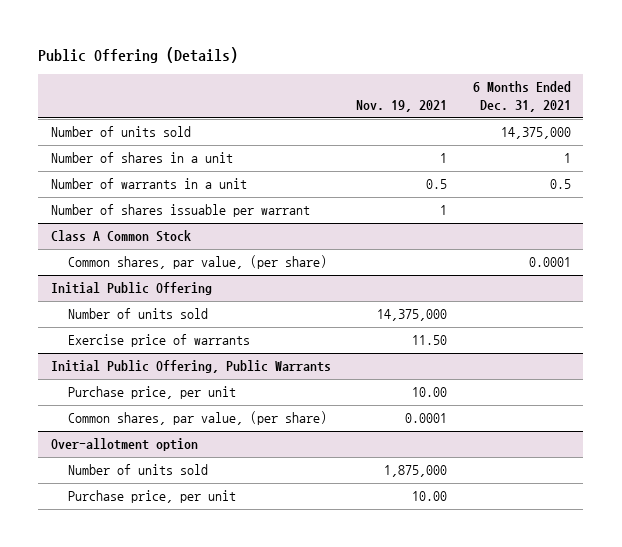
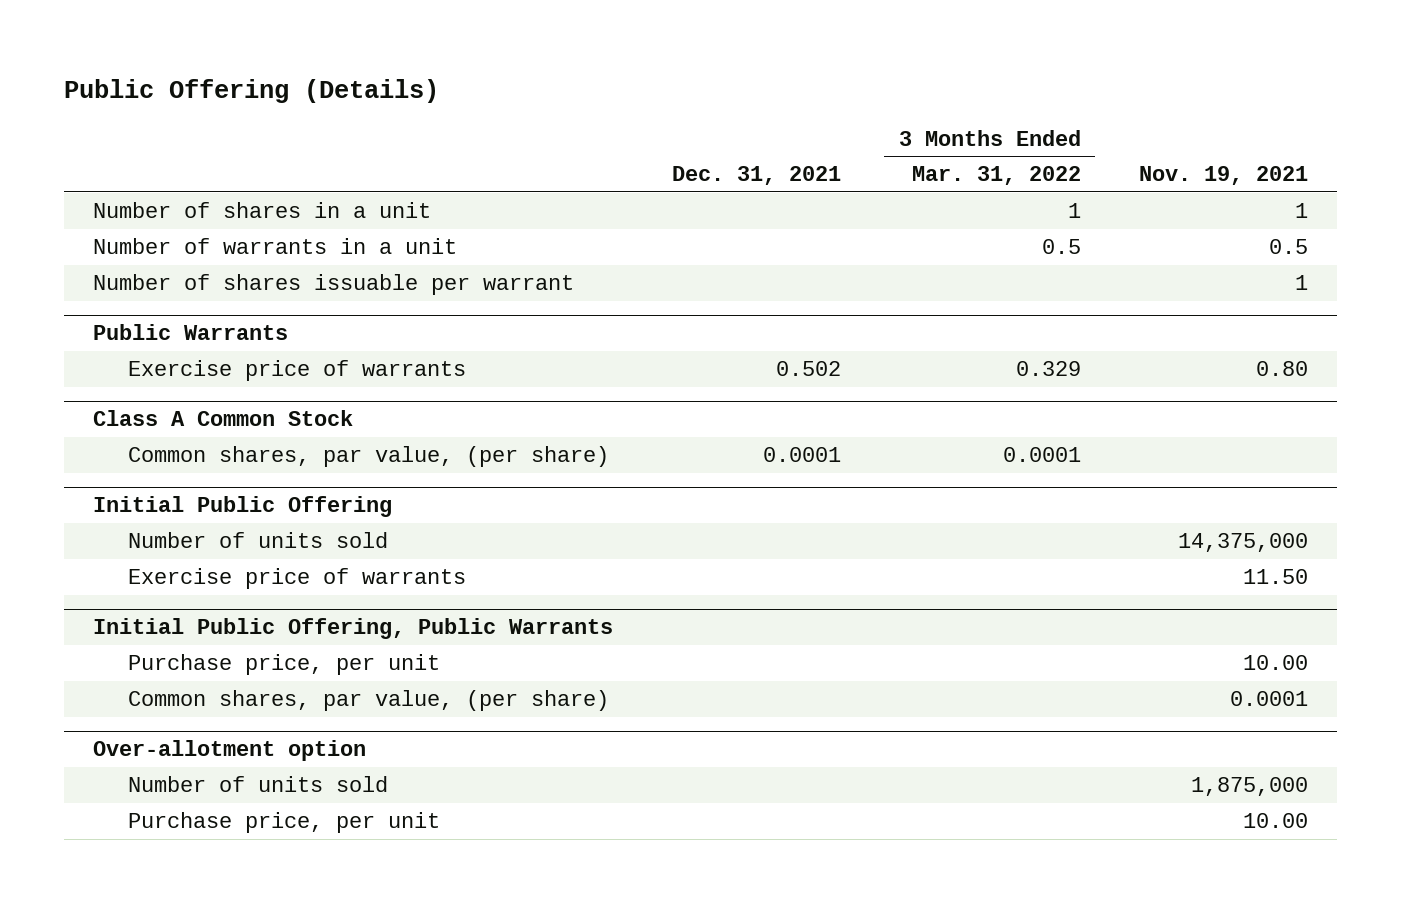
- | Nov. 19, 2021 | 6 Months Ended Dec. 31, 2021
+ | Dec. 31, 2021 | 3 Months Ended Mar. 31, 2022 | Nov. 19, 2021
- Number of units sold | | 14,375,000
+ Public Warrants
+ Exercise price of warrants | 0.502 | 0.329 | 0.80

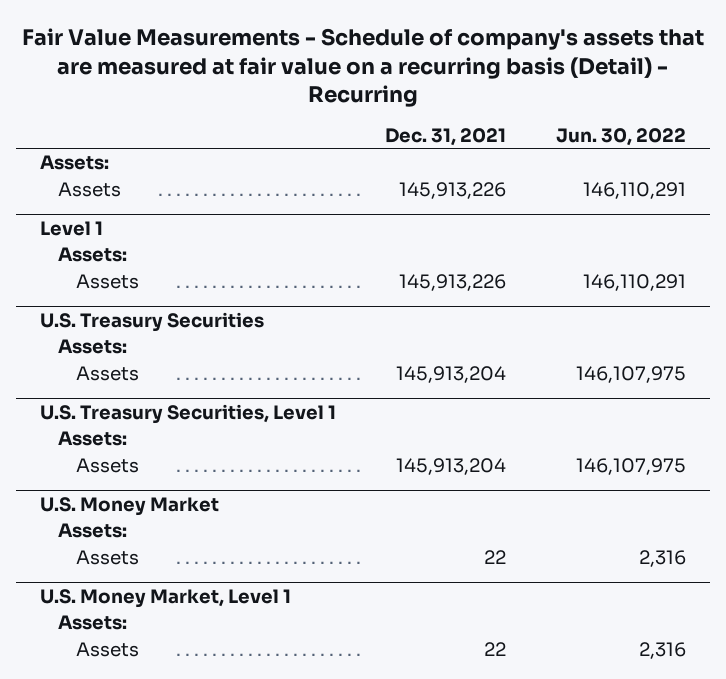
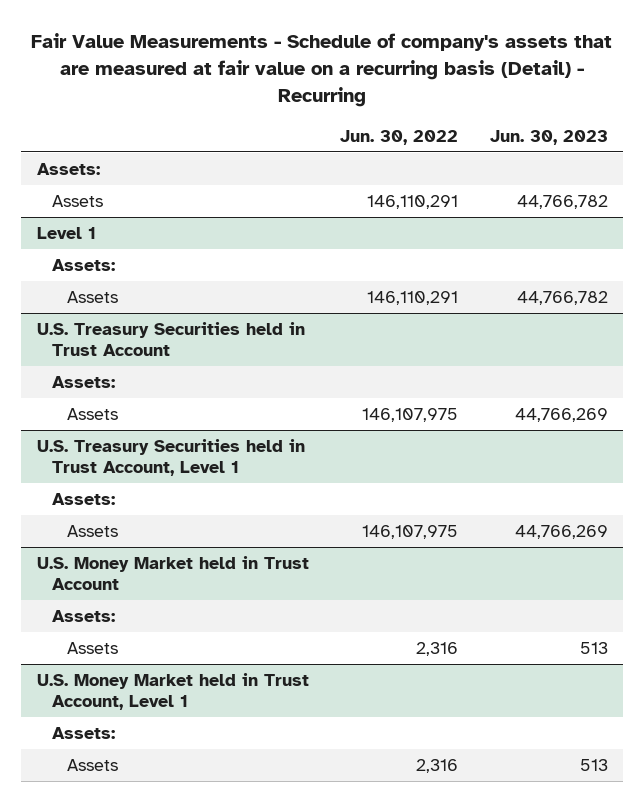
- | Dec. 31, 2021 | Jun. 30, 2022
+ | Jun. 30, 2022 | Jun. 30, 2023
- U.S. Treasury Securities
+ U.S. Treasury Securities held in Trust Account
- U.S. Treasury Securities, Level 1
+ U.S. Treasury Securities held in Trust Account, Level 1
- U.S. Money Market
+ U.S. Money Market held in Trust Account
- U.S. Money Market, Level 1
+ U.S. Money Market held in Trust Account, Level 1

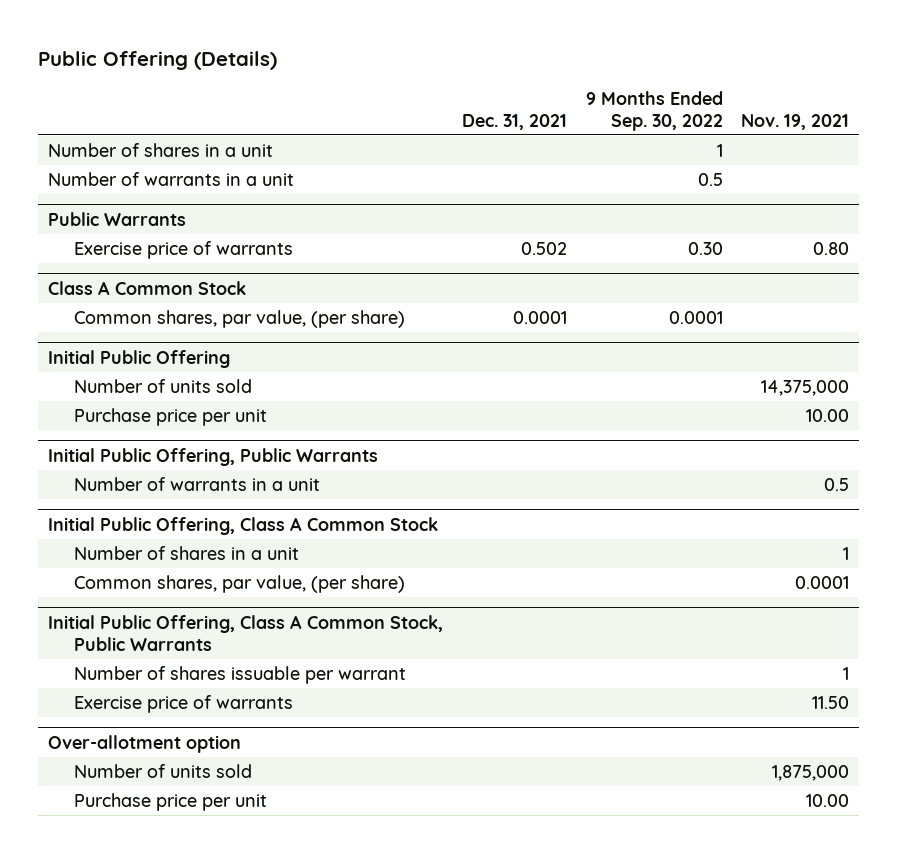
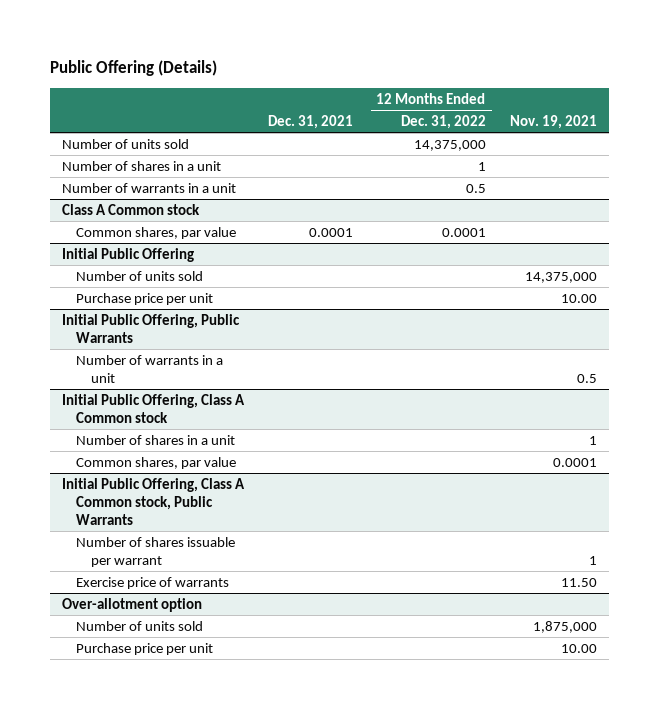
- | Dec. 31, 2021 | 9 Months Ended Sep. 30, 2022 | Nov. 19, 2021
+ | Dec. 31, 2021 | 12 Months Ended Dec. 31, 2022 | Nov. 19, 2021
+ Number of units sold | | 14,375,000 |
- Public Warrants
- Exercise price of warrants | 0.502 | 0.30 | 0.80
- Class A Common Stock
- Common shares, par value, (per share) | 0.0001 | 0.0001 |
+ Class A Common stock
+ Common shares, par value | 0.0001 | 0.0001 |
- Initial Public Offering, Class A Common Stock
+ Initial Public Offering, Class A Common stock
- Common shares, par value, (per share) | | | 0.0001
- Initial Public Offering, Class A Common Stock, Public Warrants
+ Common shares, par value | | | 0.0001
+ Initial Public Offering, Class A Common stock, Public Warrants

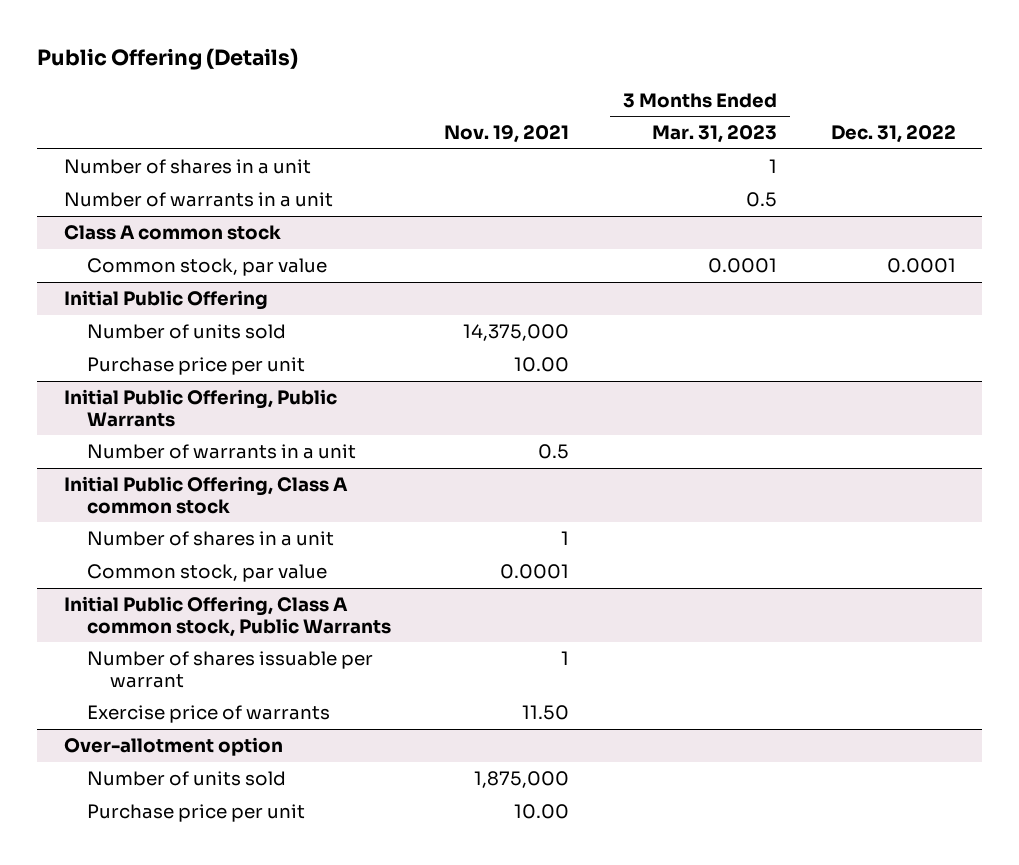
- | Dec. 31, 2021 | 12 Months Ended Dec. 31, 2022 | Nov. 19, 2021
+ | Nov. 19, 2021 | 3 Months Ended Mar. 31, 2023 | Dec. 31, 2022
- Number of units sold | | 14,375,000 |
- Class A Common stock
- Common shares, par value | 0.0001 | 0.0001 |
+ Class A common stock
+ Common stock, par value | | 0.0001 | 0.0001
- Initial Public Offering, Class A Common stock
+ Initial Public Offering, Class A common stock
- Common shares, par value | | | 0.0001
- Initial Public Offering, Class A Common stock, Public Warrants
+ Common stock, par value | 0.0001 | |
+ Initial Public Offering, Class A common stock, Public Warrants

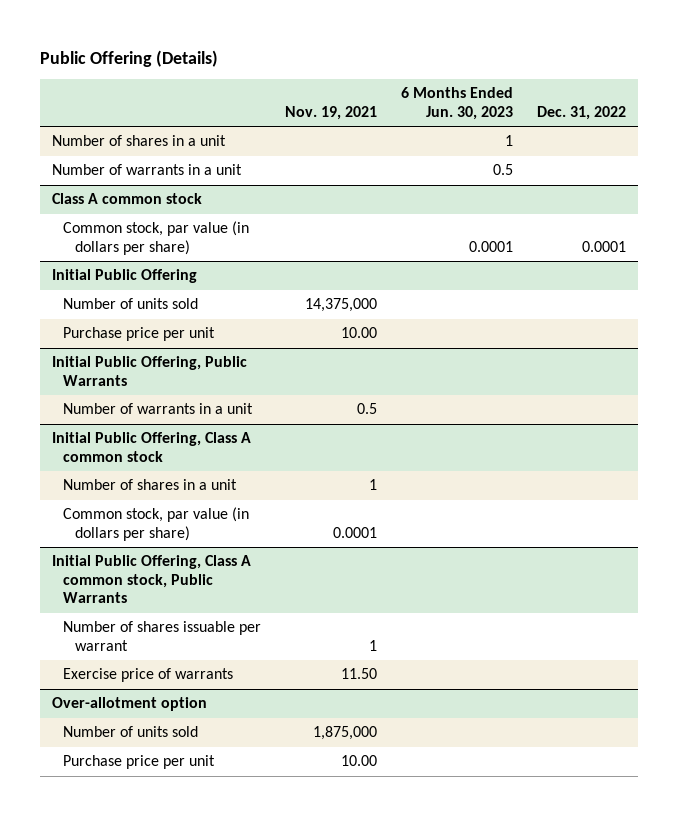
- | Nov. 19, 2021 | 3 Months Ended Mar. 31, 2023 | Dec. 31, 2022
+ | Nov. 19, 2021 | 6 Months Ended Jun. 30, 2023 | Dec. 31, 2022
@ Class A common stock
- Common stock, par value | | 0.0001 | 0.0001
+ Common stock, par value (in dollars per share) | | 0.0001 | 0.0001
@ Initial Public Offering, Class A common stock
- Common stock, par value | 0.0001 | |
+ Common stock, par value (in dollars per share) | 0.0001 | |

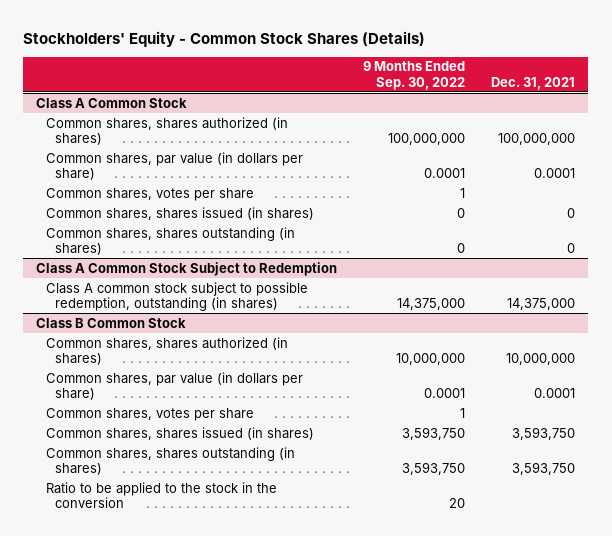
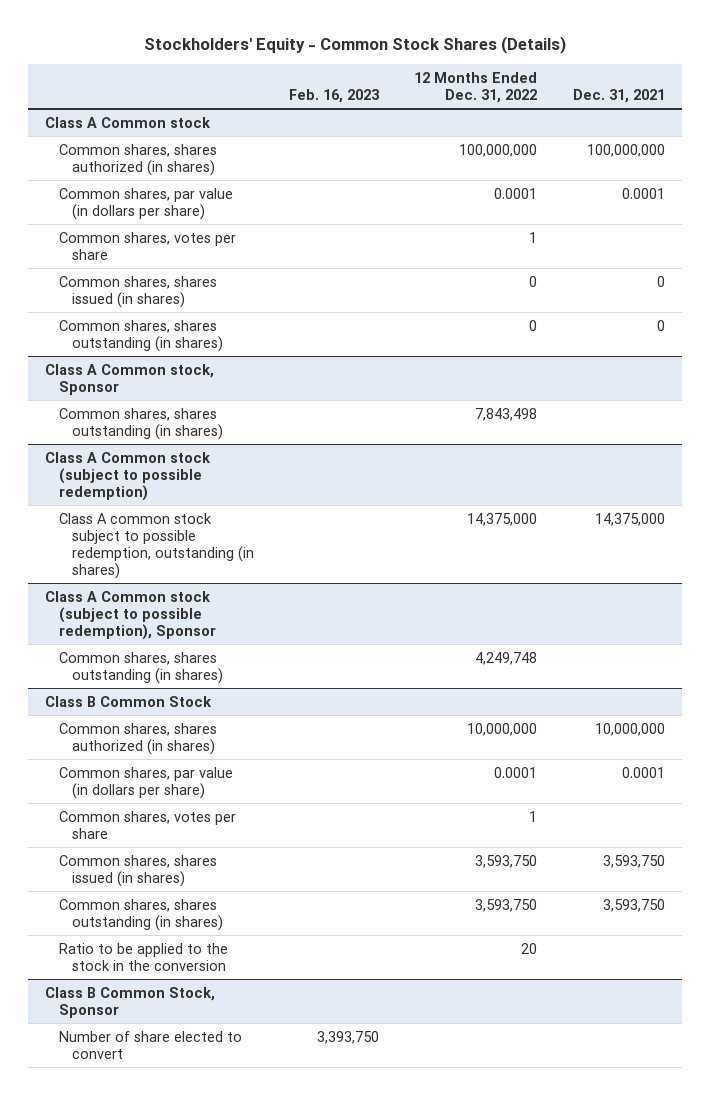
- | 9 Months Ended Sep. 30, 2022 | Dec. 31, 2021
+ | Feb. 16, 2023 | 12 Months Ended Dec. 31, 2022 | Dec. 31, 2021
- Class A Common Stock
+ Class A Common stock
- Class A Common Stock Subject to Redemption
+ Class A Common stock, Sponsor
+ Common shares, shares outstanding (in shares) | | 7,843,498 |
+ Class A Common stock (subject to possible redemption)
+ Class A Common stock (subject to possible redemption), Sponsor
+ Common shares, shares outstanding (in shares) | | 4,249,748 |
+ Class B Common Stock, Sponsor
+ Number of share elected to convert | 3,393,750 | |

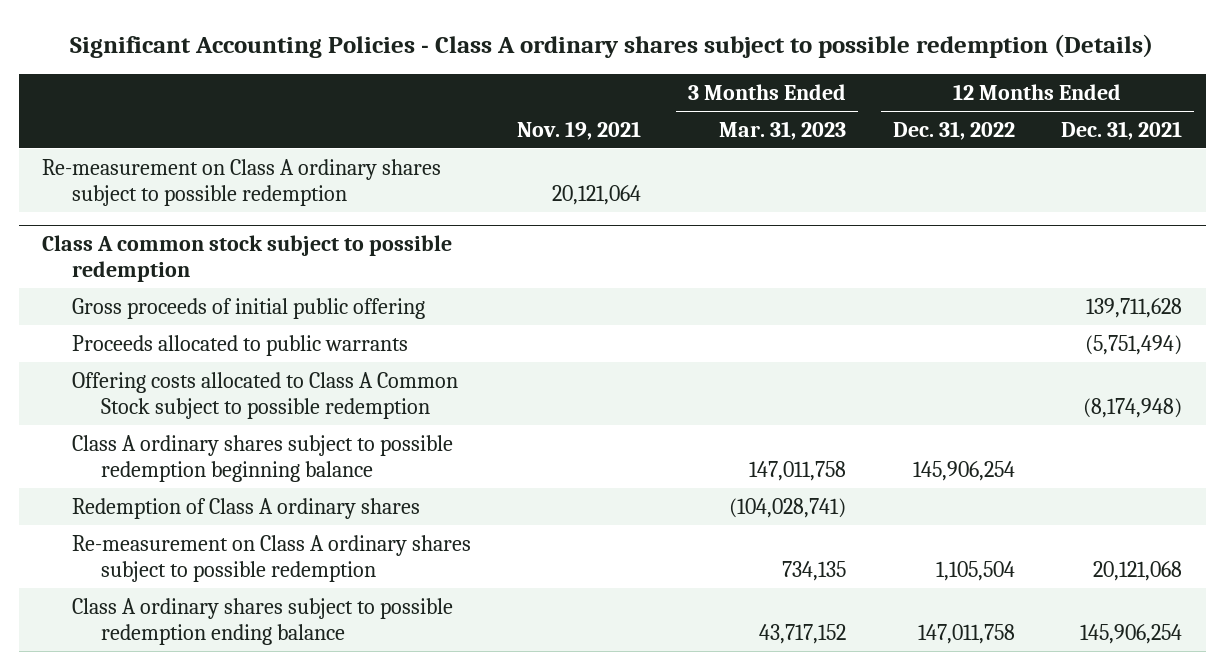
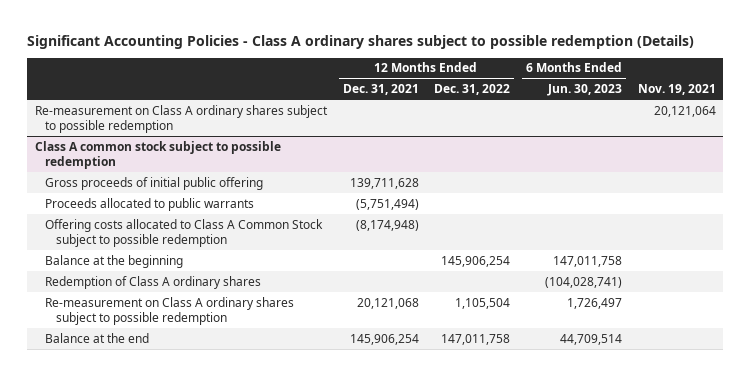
- | Nov. 19, 2021 | 3 Months Ended Mar. 31, 2023 | 12 Months Ended Dec. 31, 2022 | 12 Months Ended Dec. 31, 2021
+ | 12 Months Ended Dec. 31, 2021 | 12 Months Ended Dec. 31, 2022 | 6 Months Ended Jun. 30, 2023 | Nov. 19, 2021
@ Class A common stock subject to possible redemption
- Class A ordinary shares subject to possible redemption beginning balance | | 147,011,758 | 145,906,254 |
+ Balance at the beginning | | 145,906,254 | 147,011,758 |
- Class A ordinary shares subject to possible redemption ending balance | | 43,717,152 | 147,011,758 | 145,906,254
+ Balance at the end | 145,906,254 | 147,011,758 | 44,709,514 |

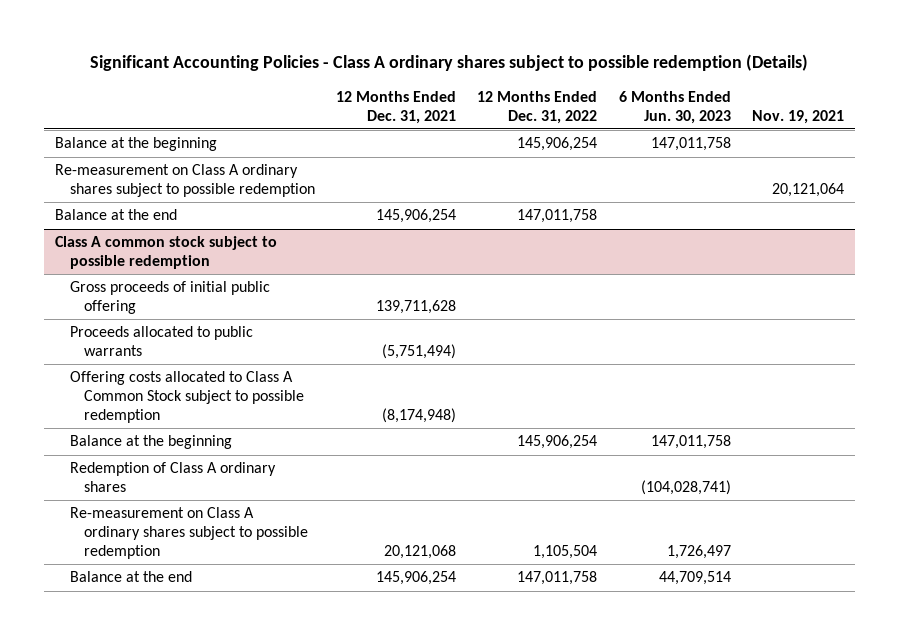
+ Balance at the beginning | | 145,906,254 | 147,011,758 |
+ Balance at the end | 145,906,254 | 147,011,758 | |

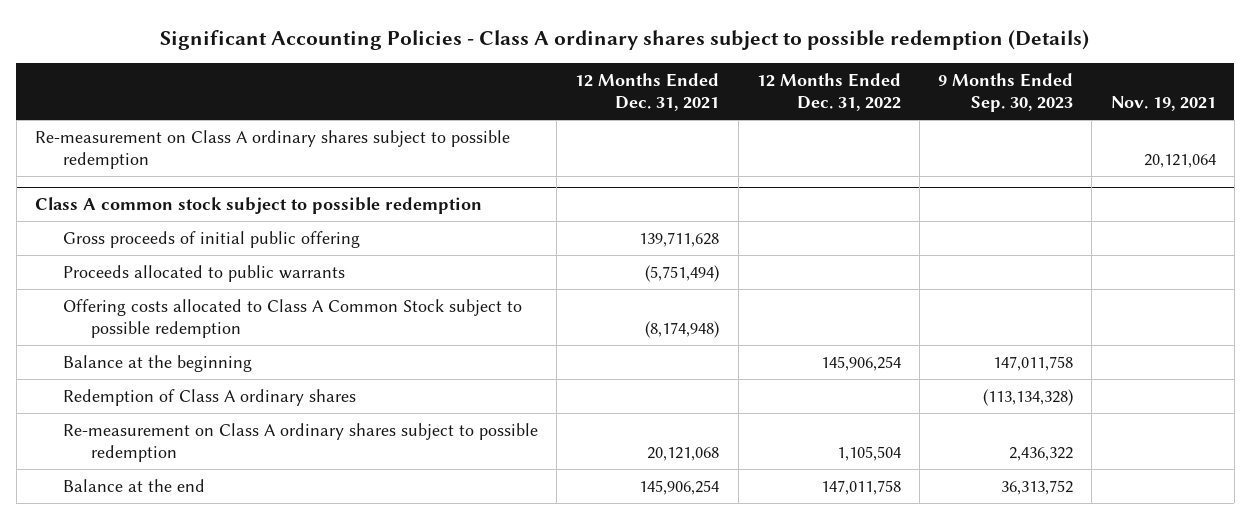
- | 12 Months Ended Dec. 31, 2021 | 12 Months Ended Dec. 31, 2022 | 6 Months Ended Jun. 30, 2023 | Nov. 19, 2021
+ | 12 Months Ended Dec. 31, 2021 | 12 Months Ended Dec. 31, 2022 | 9 Months Ended Sep. 30, 2023 | Nov. 19, 2021
- Balance at the beginning | | 145,906,254 | 147,011,758 |
- Balance at the end | 145,906,254 | 147,011,758 | |

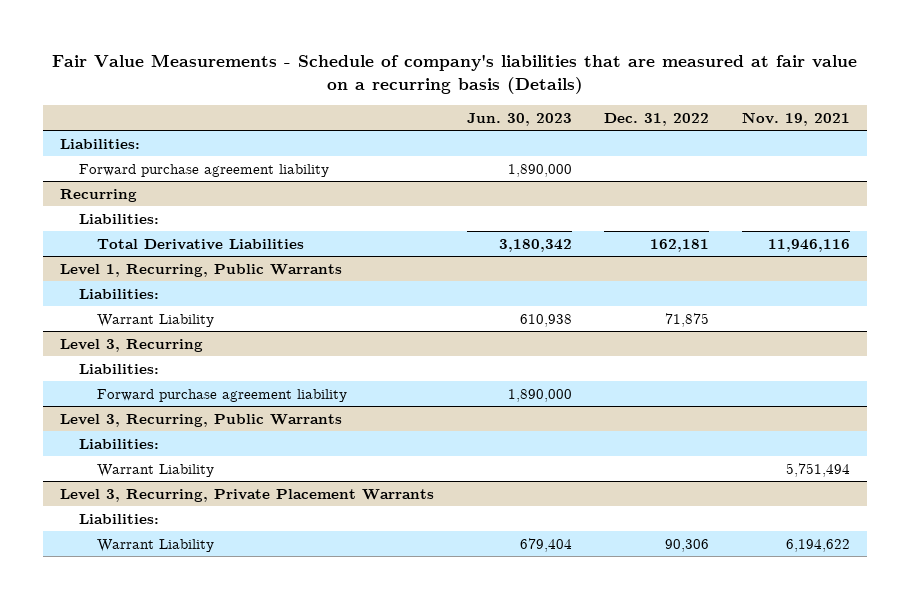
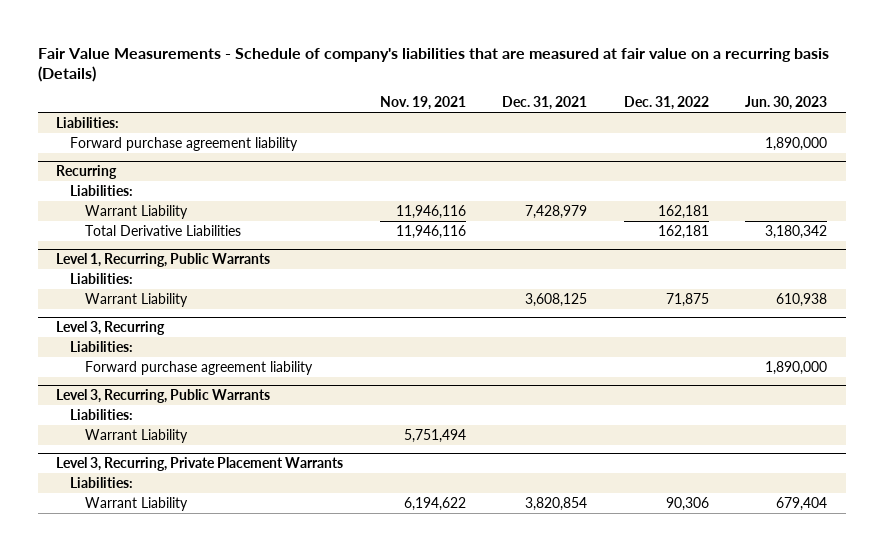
- | Jun. 30, 2023 | Dec. 31, 2022 | Nov. 19, 2021
+ | Nov. 19, 2021 | Dec. 31, 2021 | Dec. 31, 2022 | Jun. 30, 2023
@ Recurring
+ Warrant Liability | 11,946,116 | 7,428,979 | 162,181 |

